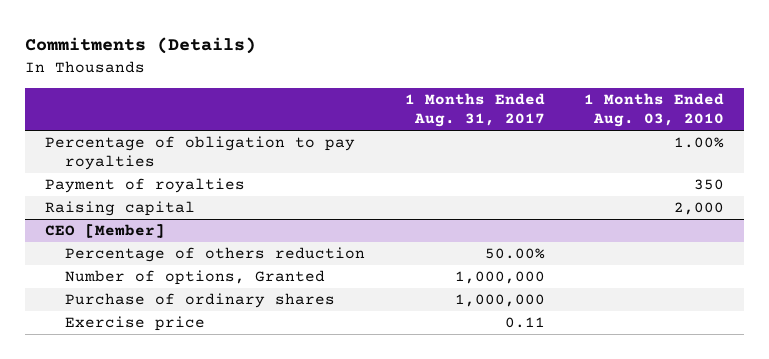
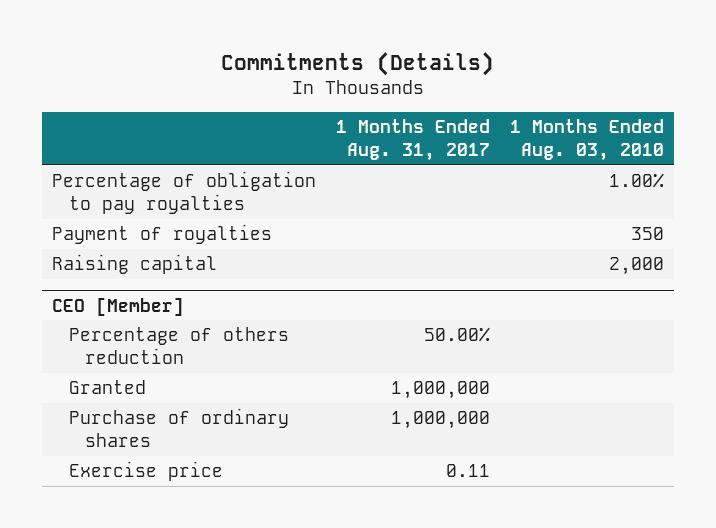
@ CEO [Member]
- Number of options, Granted | 1,000,000 |
+ Granted | 1,000,000 |

